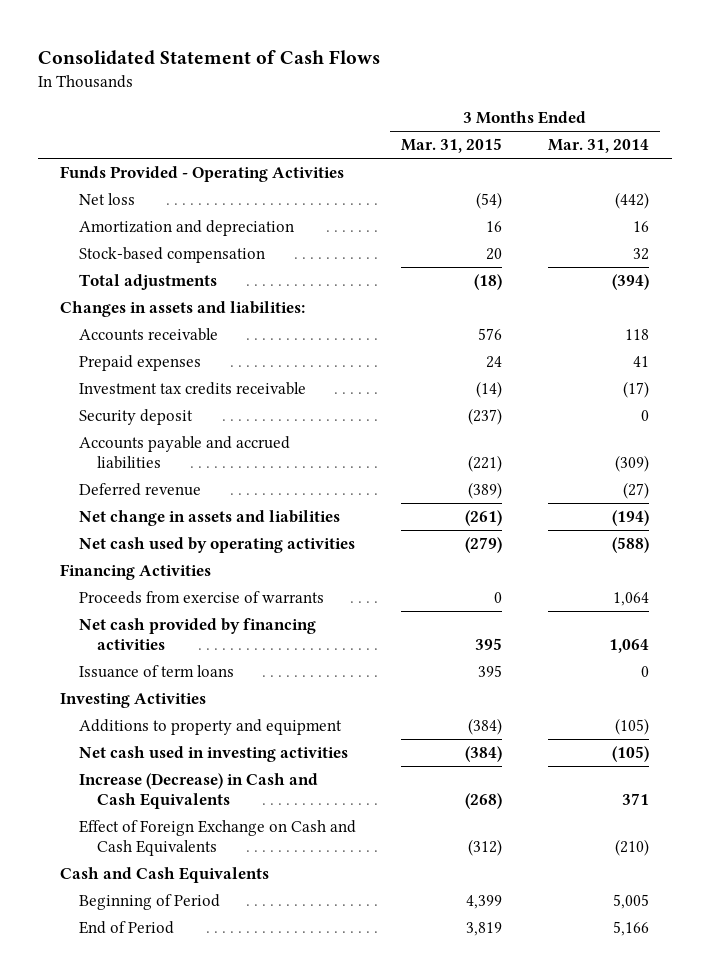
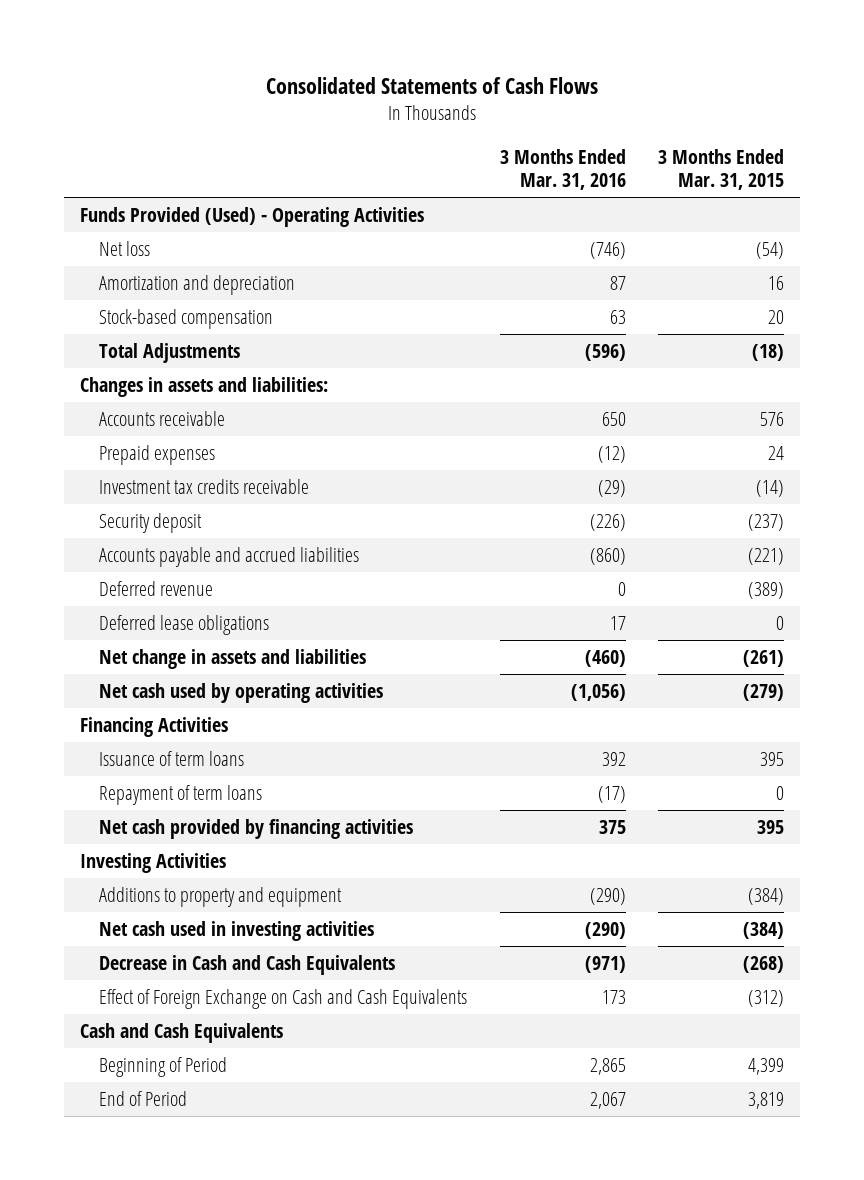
- Consolidated Statement of Cash Flows
+ Consolidated Statements of Cash Flows
- | 3 Months Ended Mar. 31, 2015 | 3 Months Ended Mar. 31, 2014
+ | 3 Months Ended Mar. 31, 2016 | 3 Months Ended Mar. 31, 2015
- Funds Provided - Operating Activities
+ Funds Provided (Used) - Operating Activities
- Total adjustments | (18) | (394)
+ Total Adjustments | (596) | (18)
+ Deferred lease obligations | 17 | 0
- Proceeds from exercise of warrants | 0 | 1,064
+ Repayment of term loans | (17) | 0
moved down: Net cash provided by financing activities | 375 | 395
- Increase (Decrease) in Cash and Cash Equivalents | (268) | 371
+ Decrease in Cash and Cash Equivalents | (971) | (268)

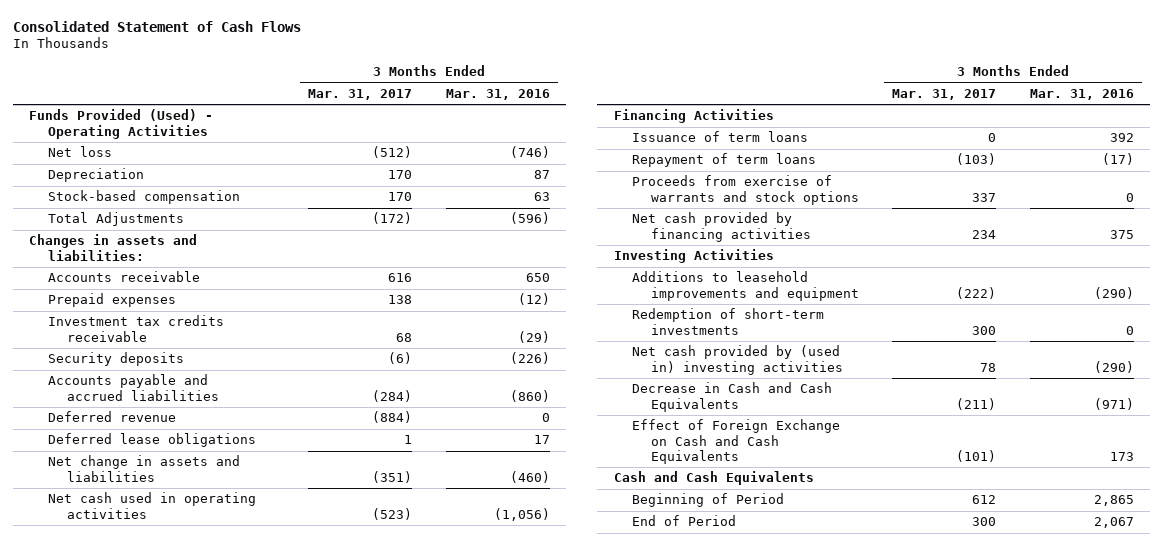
- Consolidated Statements of Cash Flows
+ Consolidated Statement of Cash Flows
- | 3 Months Ended Mar. 31, 2016 | 3 Months Ended Mar. 31, 2015
+ | 3 Months Ended Mar. 31, 2017 | 3 Months Ended Mar. 31, 2016
- Amortization and depreciation | 87 | 16
+ Depreciation | 170 | 87
- Security deposit | (226) | (237)
+ Security deposits | (6) | (226)
- Net cash used by operating activities | (1,056) | (279)
+ Net cash used in operating activities | (523) | (1,056)
+ Proceeds from exercise of warrants and stock options | 337 | 0
- Additions to property and equipment | (290) | (384)
- Net cash used in investing activities | (290) | (384)
+ Additions to leasehold improvements and equipment | (222) | (290)
+ Redemption of short-term investments | 300 | 0
+ Net cash provided by (used in) investing activities | 78 | (290)

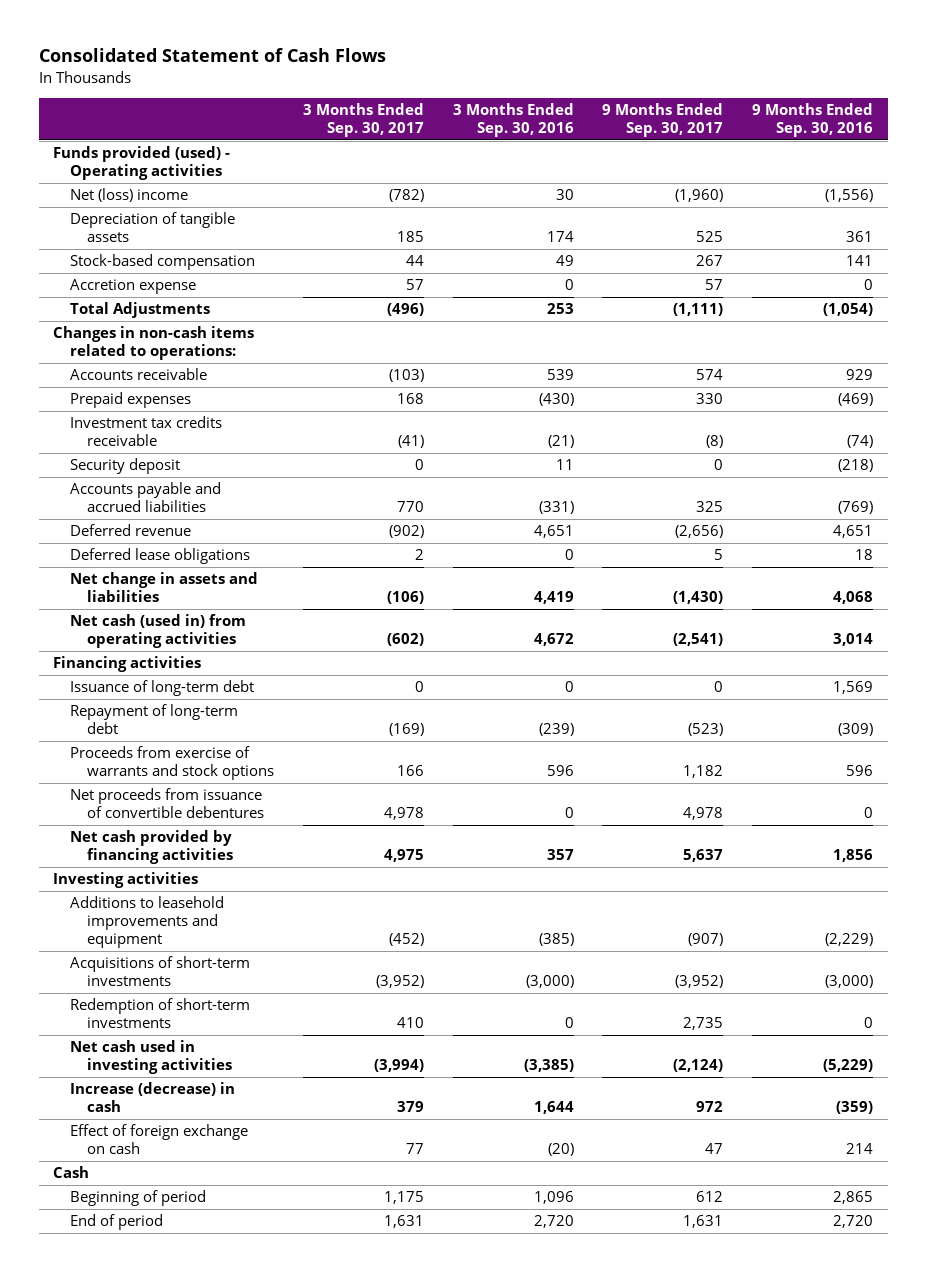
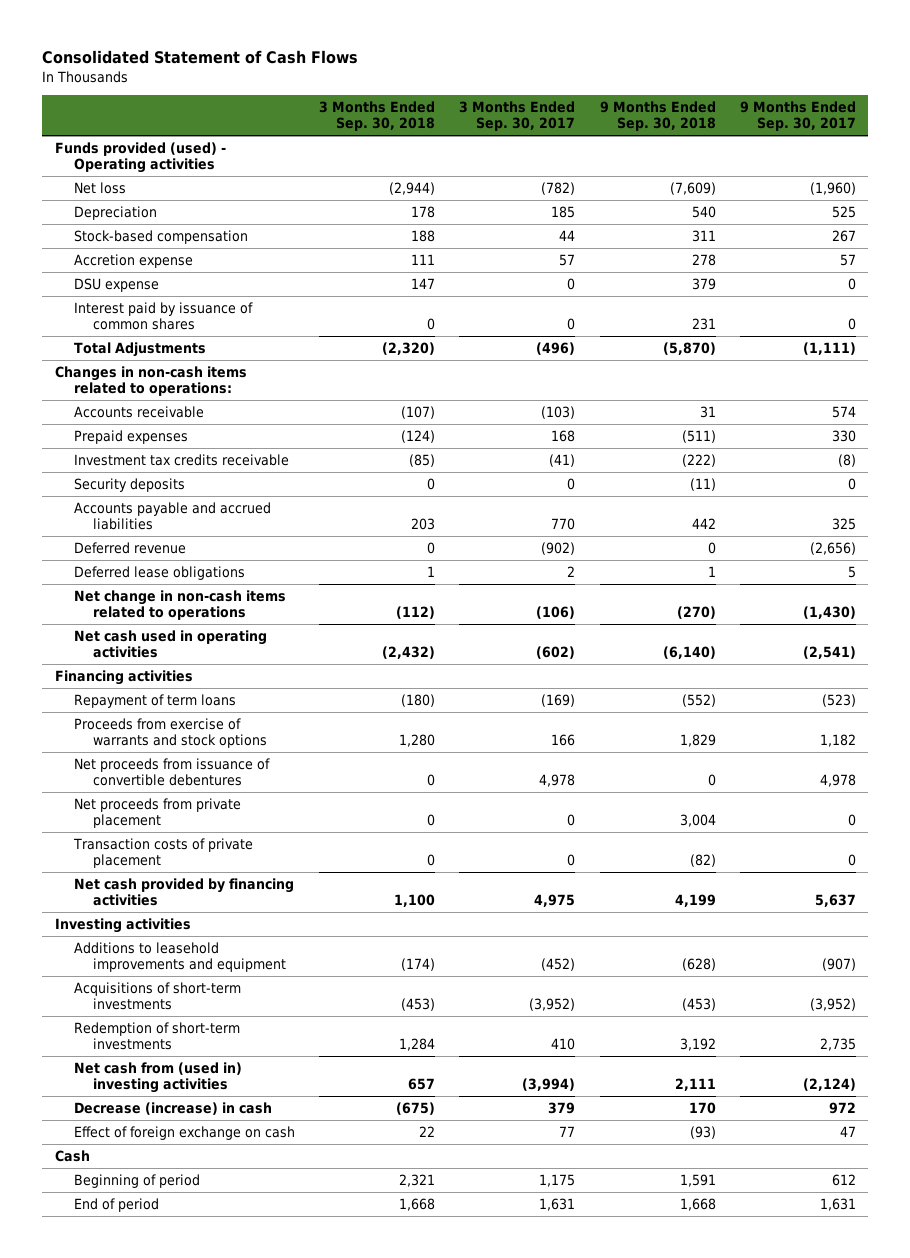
- | 3 Months Ended Sep. 30, 2017 | 3 Months Ended Sep. 30, 2016 | 9 Months Ended Sep. 30, 2017 | 9 Months Ended Sep. 30, 2016
+ | 3 Months Ended Sep. 30, 2018 | 3 Months Ended Sep. 30, 2017 | 9 Months Ended Sep. 30, 2018 | 9 Months Ended Sep. 30, 2017
- Net (loss) income | (782) | 30 | (1,960) | (1,556)
- Depreciation of tangible assets | 185 | 174 | 525 | 361
+ Net loss | (2,944) | (782) | (7,609) | (1,960)
+ Depreciation | 178 | 185 | 540 | 525
+ DSU expense | 147 | 0 | 379 | 0
+ Interest paid by issuance of common shares | 0 | 0 | 231 | 0
- Security deposit | 0 | 11 | 0 | (218)
+ Security deposits | 0 | 0 | (11) | 0
- Net change in assets and liabilities | (106) | 4,419 | (1,430) | 4,068
- Net cash (used in) from operating activities | (602) | 4,672 | (2,541) | 3,014
+ Net change in non-cash items related to operations | (112) | (106) | (270) | (1,430)
+ Net cash used in operating activities | (2,432) | (602) | (6,140) | (2,541)
- Issuance of long-term debt | 0 | 0 | 0 | 1,569
- Repayment of long-term debt | (169) | (239) | (523) | (309)
+ Repayment of term loans | (180) | (169) | (552) | (523)
+ Net proceeds from private placement | 0 | 0 | 3,004 | 0
+ Transaction costs of private placement | 0 | 0 | (82) | 0
- Net cash used in investing activities | (3,994) | (3,385) | (2,124) | (5,229)
- Increase (decrease) in cash | 379 | 1,644 | 972 | (359)
+ Net cash from (used in) investing activities | 657 | (3,994) | 2,111 | (2,124)
+ Decrease (increase) in cash | (675) | 379 | 170 | 972

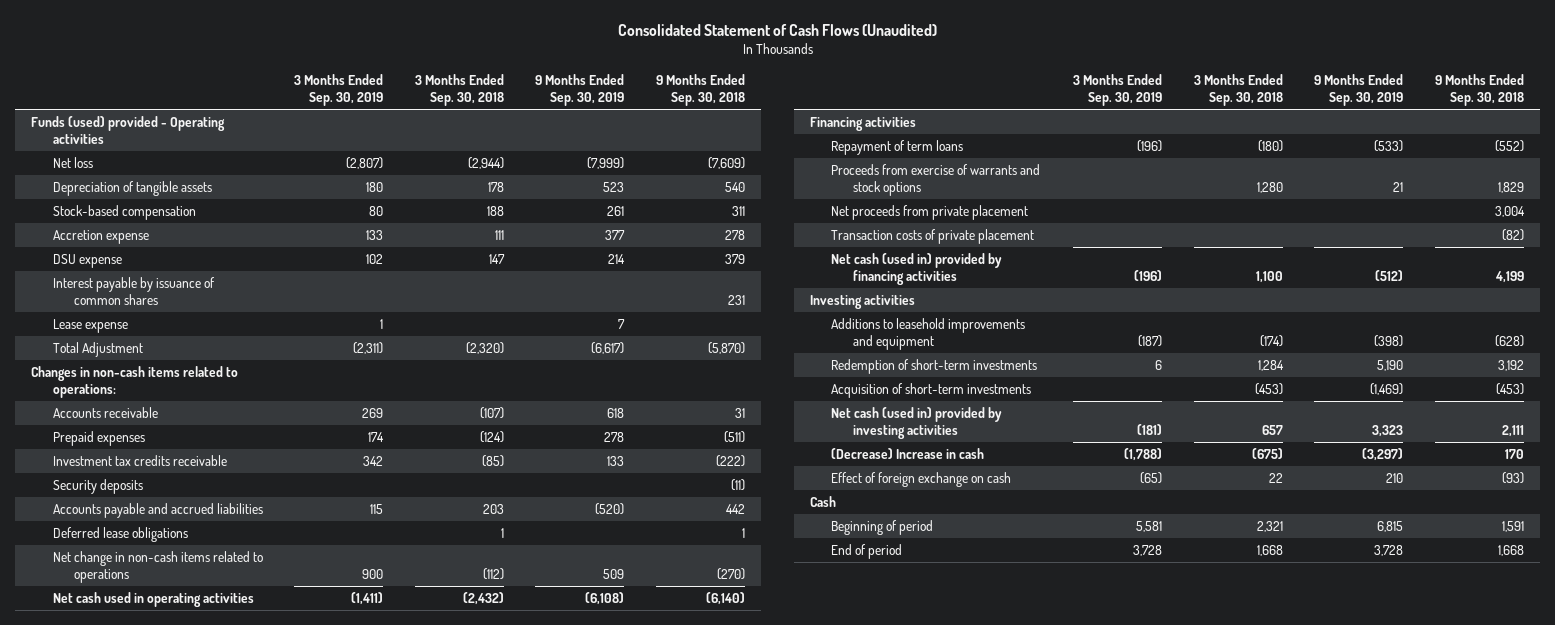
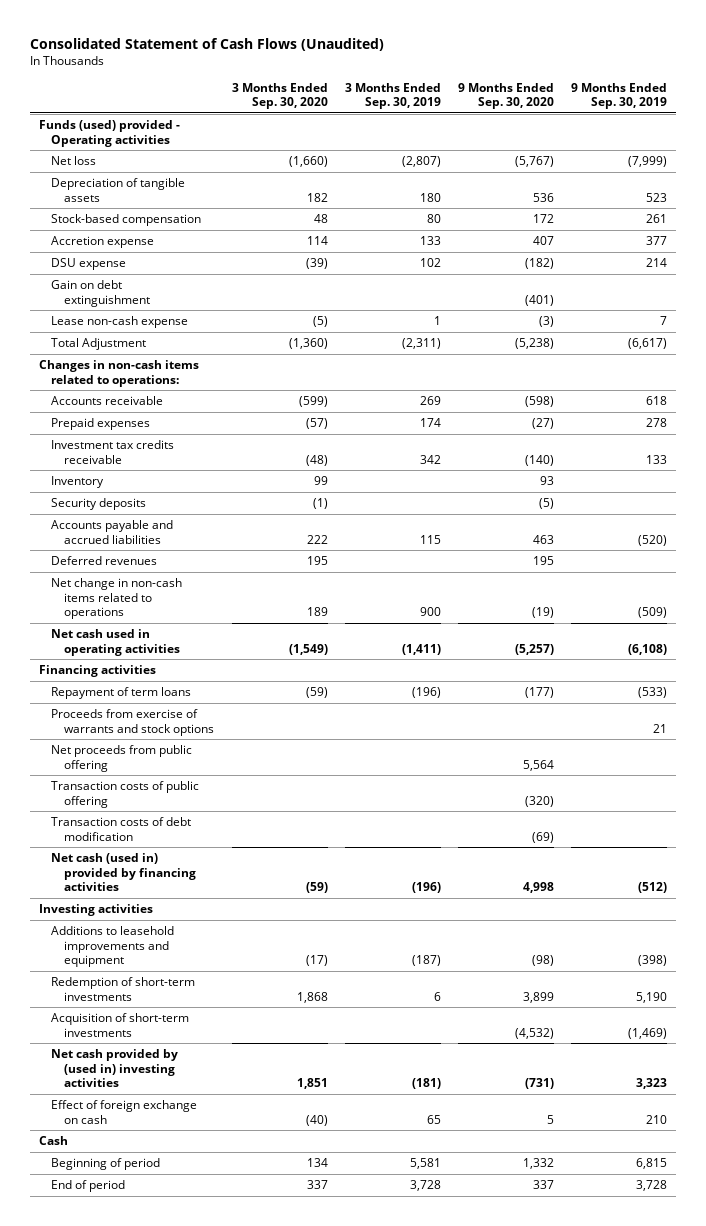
- | 3 Months Ended Sep. 30, 2019 | 3 Months Ended Sep. 30, 2018 | 9 Months Ended Sep. 30, 2019 | 9 Months Ended Sep. 30, 2018
+ | 3 Months Ended Sep. 30, 2020 | 3 Months Ended Sep. 30, 2019 | 9 Months Ended Sep. 30, 2020 | 9 Months Ended Sep. 30, 2019
- Interest payable by issuance of common shares | | | | 231
- Lease expense | 1 | | 7 |
+ Gain on debt extinguishment | | | (401) |
+ Lease non-cash expense | (5) | 1 | (3) | 7
+ Inventory | 99 | | 93 |
- Deferred lease obligations | | 1 | | 1
- Net change in non-cash items related to operations | 900 | (112) | 509 | (270)
+ Deferred revenues | 195 | | 195 |
+ Net change in non-cash items related to operations | 189 | 900 | (19) | (509)
- Net proceeds from private placement | | | | 3,004
- Transaction costs of private placement | | | | (82)
+ Net proceeds from public offering | | | 5,564 |
+ Transaction costs of public offering | | | (320) |
+ Transaction costs of debt modification | | | (69) |
- Net cash (used in) provided by investing activities | (181) | 657 | 3,323 | 2,111
- (Decrease) Increase in cash | (1,788) | (675) | (3,297) | 170
- Effect of foreign exchange on cash | (65) | 22 | 210 | (93)
+ Net cash provided by (used in) investing activities | 1,851 | (181) | (731) | 3,323
+ Effect of foreign exchange on cash | (40) | 65 | 5 | 210

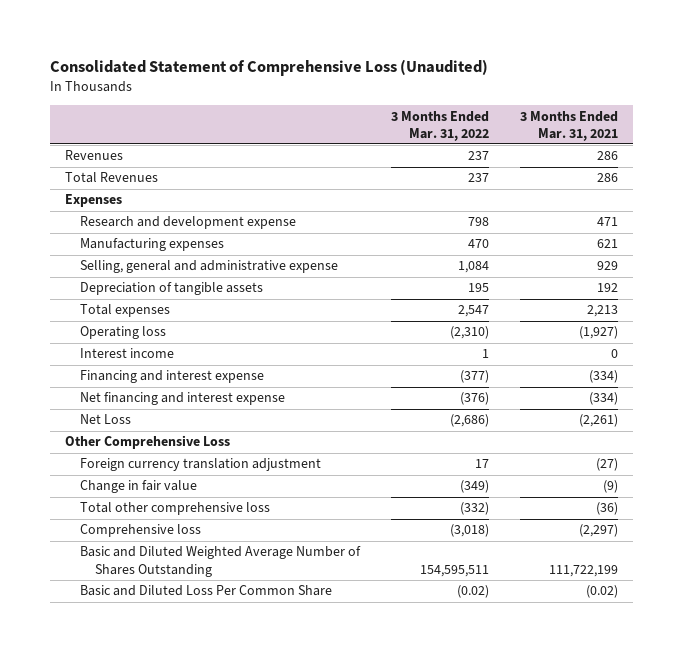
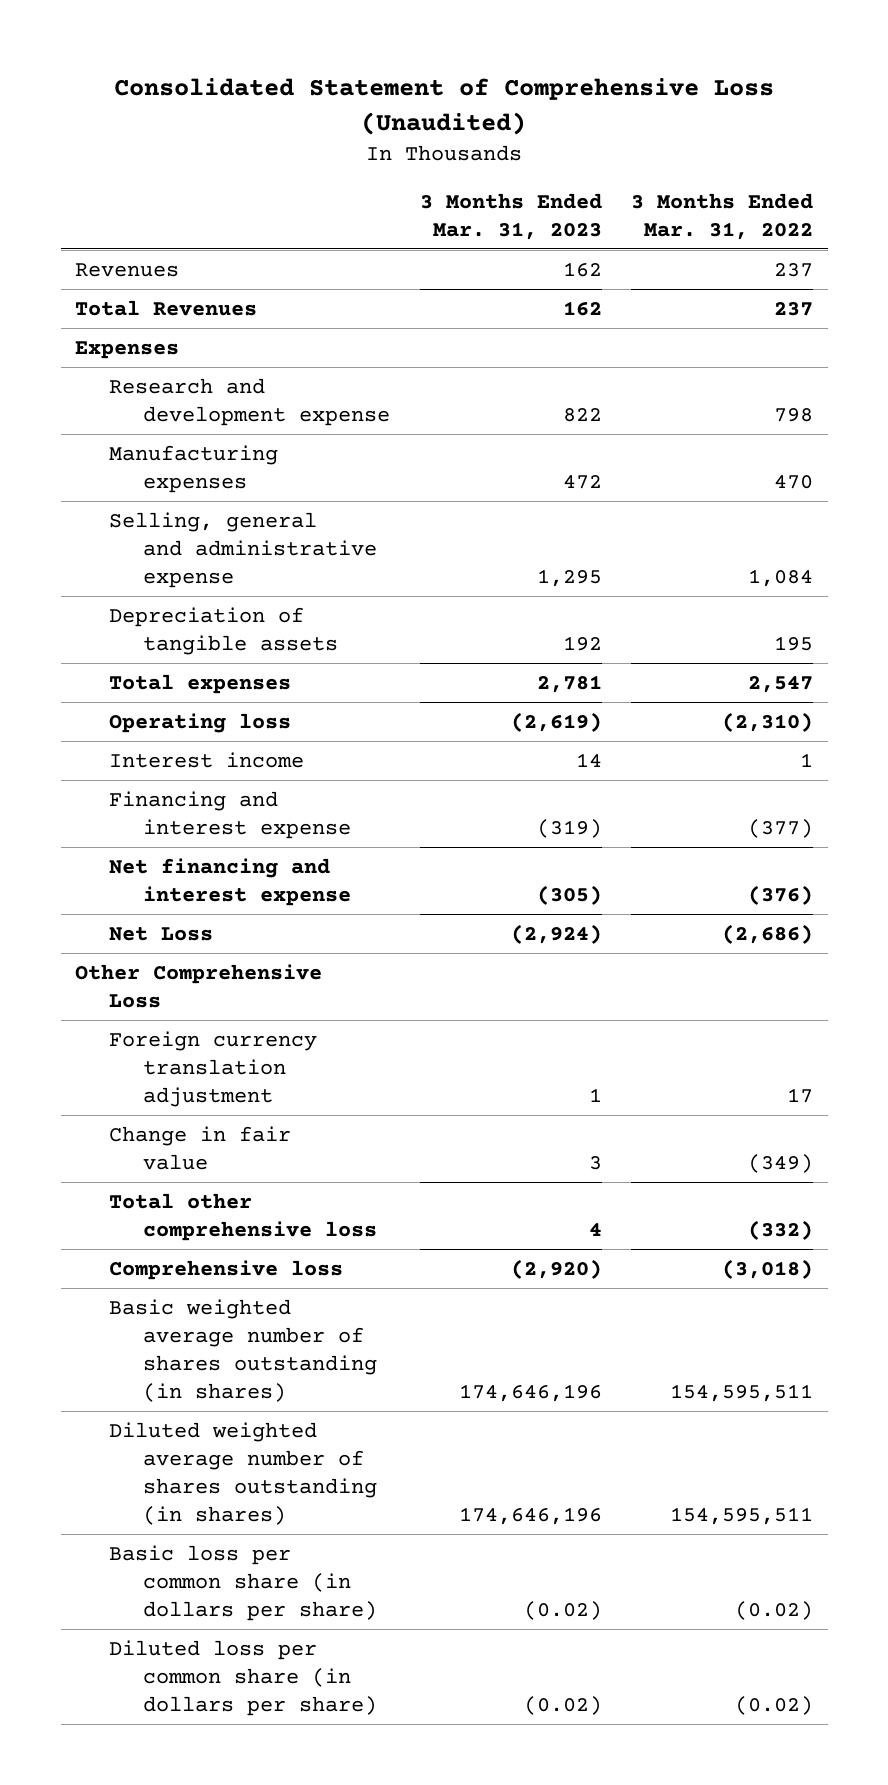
- | 3 Months Ended Mar. 31, 2022 | 3 Months Ended Mar. 31, 2021
+ | 3 Months Ended Mar. 31, 2023 | 3 Months Ended Mar. 31, 2022
- Basic and Diluted Weighted Average Number of Shares Outstanding | 154,595,511 | 111,722,199
- Basic and Diluted Loss Per Common Share | (0.02) | (0.02)
+ Basic weighted average number of shares outstanding (in shares) | 174,646,196 | 154,595,511
+ Diluted weighted average number of shares outstanding (in shares) | 174,646,196 | 154,595,511
+ Basic loss per common share (in dollars per share) | (0.02) | (0.02)
+ Diluted loss per common share (in dollars per share) | (0.02) | (0.02)

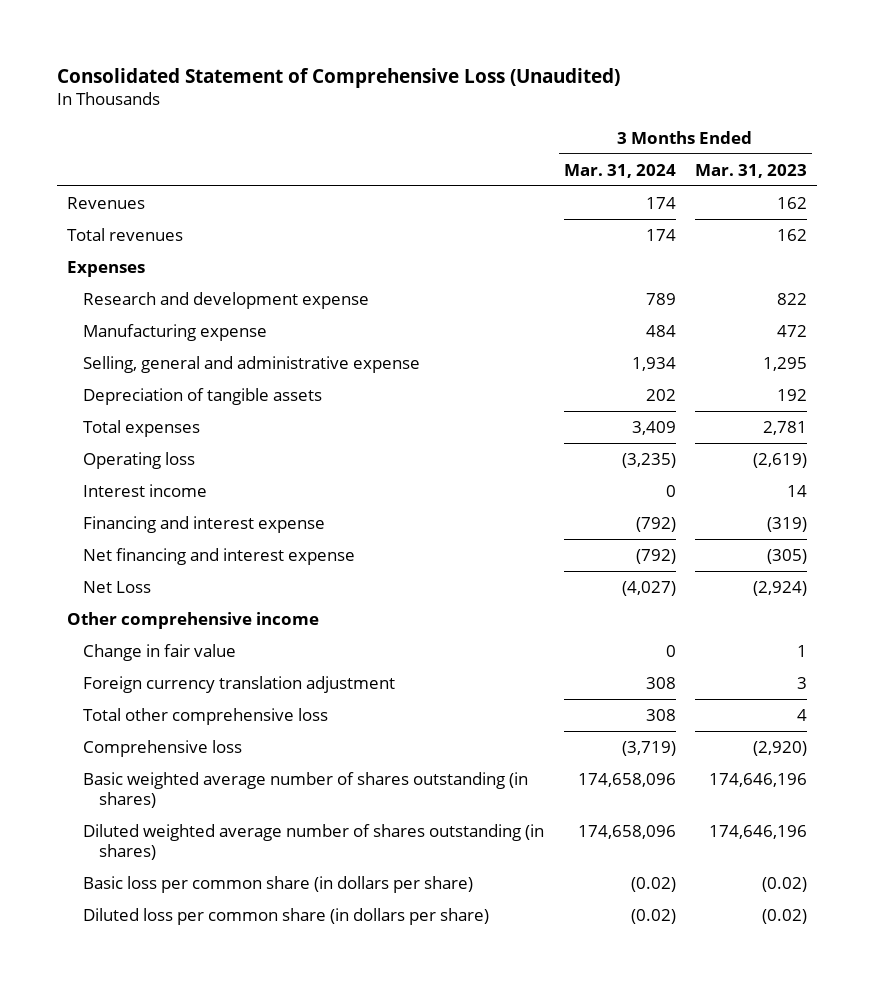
- | 3 Months Ended Mar. 31, 2023 | 3 Months Ended Mar. 31, 2022
+ | 3 Months Ended Mar. 31, 2024 | 3 Months Ended Mar. 31, 2023
- Total Revenues | 162 | 237
+ Total revenues | 174 | 162
- Manufacturing expenses | 472 | 470
+ Manufacturing expense | 484 | 472
- Other Comprehensive Loss
- Foreign currency translation adjustment | 1 | 17
- Change in fair value | 3 | (349)
+ Other comprehensive income
+ Change in fair value | 0 | 1
+ Foreign currency translation adjustment | 308 | 3

